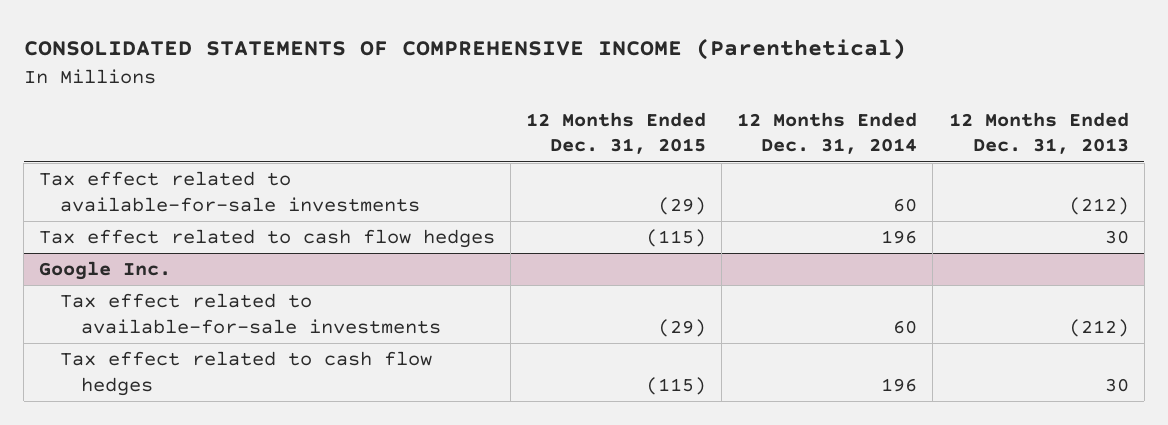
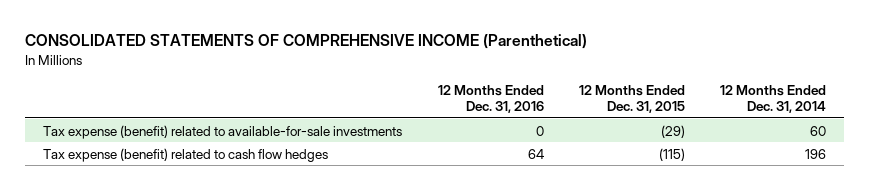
- | 12 Months Ended Dec. 31, 2015 | 12 Months Ended Dec. 31, 2014 | 12 Months Ended Dec. 31, 2013
+ | 12 Months Ended Dec. 31, 2016 | 12 Months Ended Dec. 31, 2015 | 12 Months Ended Dec. 31, 2014
- Tax effect related to available-for-sale investments | (29) | 60 | (212)
- Tax effect related to cash flow hedges | (115) | 196 | 30
- Google Inc.
- Tax effect related to available-for-sale investments | (29) | 60 | (212)
- Tax effect related to cash flow hedges | (115) | 196 | 30
+ Tax expense (benefit) related to available-for-sale investments | 0 | (29) | 60
+ Tax expense (benefit) related to cash flow hedges | 64 | (115) | 196

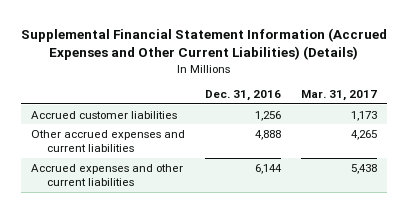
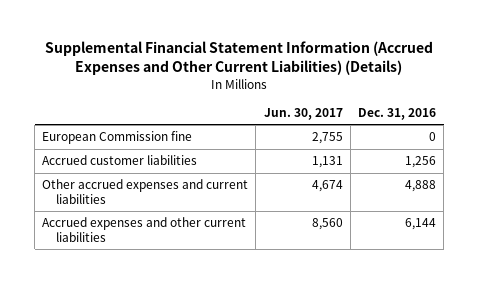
- | Dec. 31, 2016 | Mar. 31, 2017
+ | Jun. 30, 2017 | Dec. 31, 2016
+ European Commission fine | 2,755 | 0

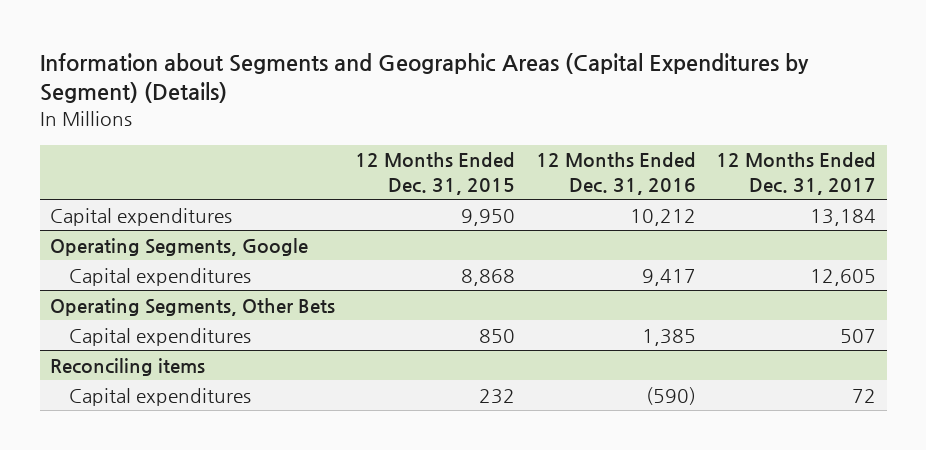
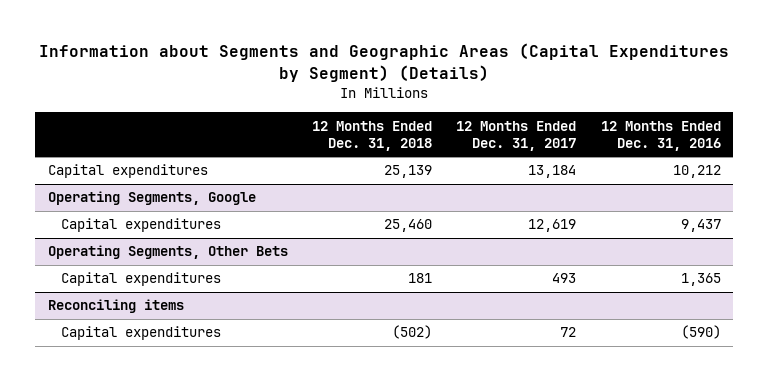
- | 12 Months Ended Dec. 31, 2015 | 12 Months Ended Dec. 31, 2016 | 12 Months Ended Dec. 31, 2017
+ | 12 Months Ended Dec. 31, 2018 | 12 Months Ended Dec. 31, 2017 | 12 Months Ended Dec. 31, 2016
@ Operating Segments, Google
- Capital expenditures | 8,868 | 9,417 | 12,605
+ Capital expenditures | 25,460 | 12,619 | 9,437
@ Operating Segments, Other Bets
- Capital expenditures | 850 | 1,385 | 507
+ Capital expenditures | 181 | 493 | 1,365

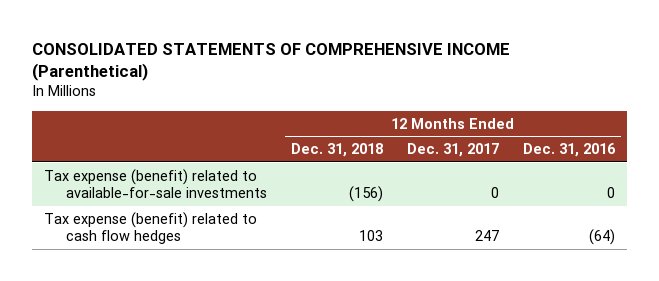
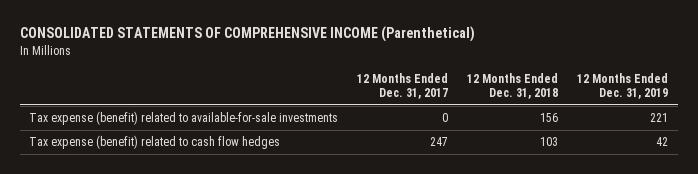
- | 12 Months Ended Dec. 31, 2018 | 12 Months Ended Dec. 31, 2017 | 12 Months Ended Dec. 31, 2016
+ | 12 Months Ended Dec. 31, 2017 | 12 Months Ended Dec. 31, 2018 | 12 Months Ended Dec. 31, 2019
- Tax expense (benefit) related to available-for-sale investments | (156) | 0 | 0
+ Tax expense (benefit) related to available-for-sale investments | 0 | 156 | 221

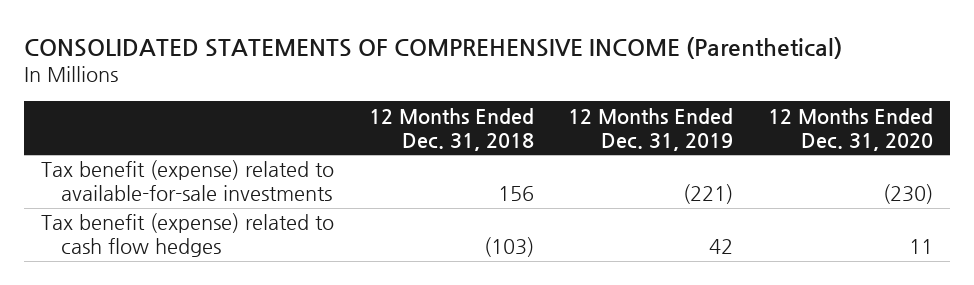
- | 12 Months Ended Dec. 31, 2017 | 12 Months Ended Dec. 31, 2018 | 12 Months Ended Dec. 31, 2019
+ | 12 Months Ended Dec. 31, 2018 | 12 Months Ended Dec. 31, 2019 | 12 Months Ended Dec. 31, 2020
- Tax expense (benefit) related to available-for-sale investments | 0 | 156 | 221
- Tax expense (benefit) related to cash flow hedges | 247 | 103 | 42
+ Tax benefit (expense) related to available-for-sale investments | 156 | (221) | (230)
+ Tax benefit (expense) related to cash flow hedges | (103) | 42 | 11

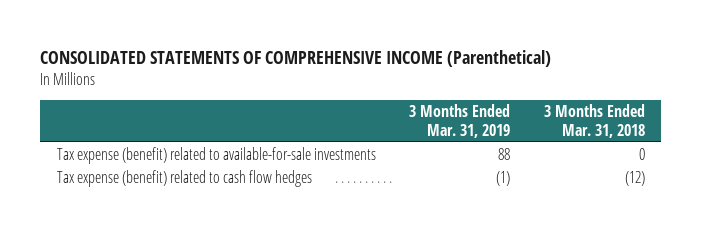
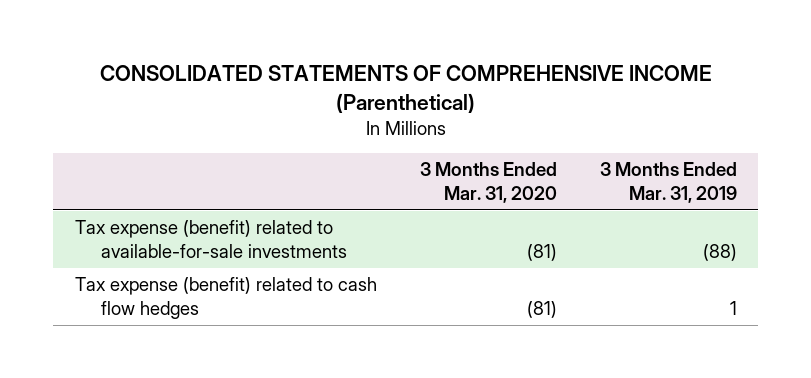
- | 3 Months Ended Mar. 31, 2019 | 3 Months Ended Mar. 31, 2018
+ | 3 Months Ended Mar. 31, 2020 | 3 Months Ended Mar. 31, 2019
- Tax expense (benefit) related to available-for-sale investments | 88 | 0
- Tax expense (benefit) related to cash flow hedges | (1) | (12)
+ Tax expense (benefit) related to available-for-sale investments | (81) | (88)
+ Tax expense (benefit) related to cash flow hedges | (81) | 1

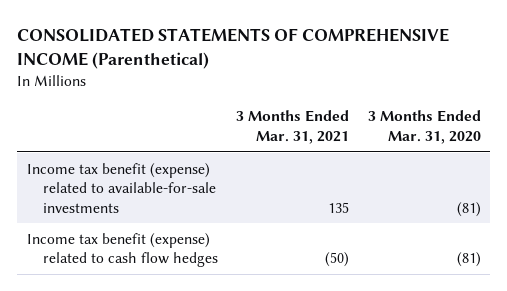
- | 3 Months Ended Mar. 31, 2020 | 3 Months Ended Mar. 31, 2019
+ | 3 Months Ended Mar. 31, 2021 | 3 Months Ended Mar. 31, 2020
- Tax expense (benefit) related to available-for-sale investments | (81) | (88)
- Tax expense (benefit) related to cash flow hedges | (81) | 1
+ Income tax benefit (expense) related to available-for-sale investments | 135 | (81)
+ Income tax benefit (expense) related to cash flow hedges | (50) | (81)

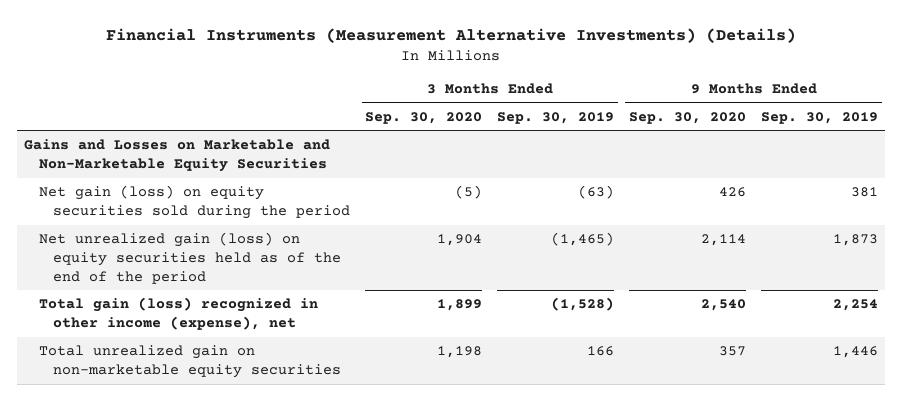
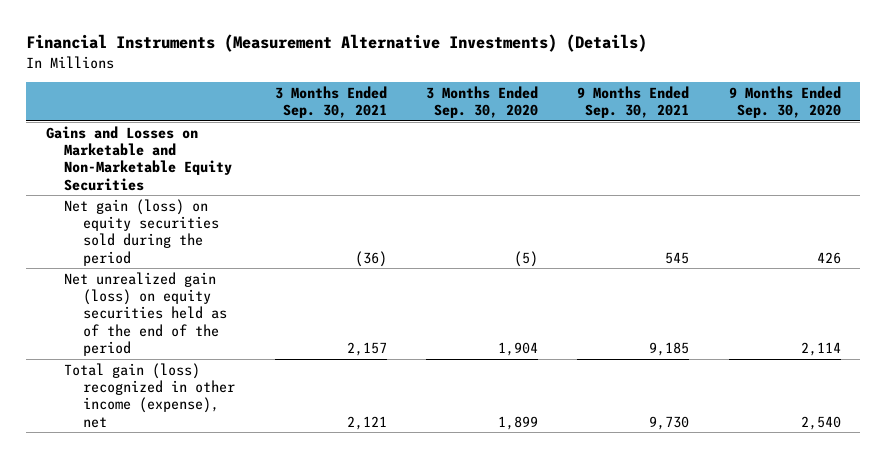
- | 3 Months Ended Sep. 30, 2020 | 3 Months Ended Sep. 30, 2019 | 9 Months Ended Sep. 30, 2020 | 9 Months Ended Sep. 30, 2019
+ | 3 Months Ended Sep. 30, 2021 | 3 Months Ended Sep. 30, 2020 | 9 Months Ended Sep. 30, 2021 | 9 Months Ended Sep. 30, 2020
- Total unrealized gain on non-marketable equity securities | 1,198 | 166 | 357 | 1,446

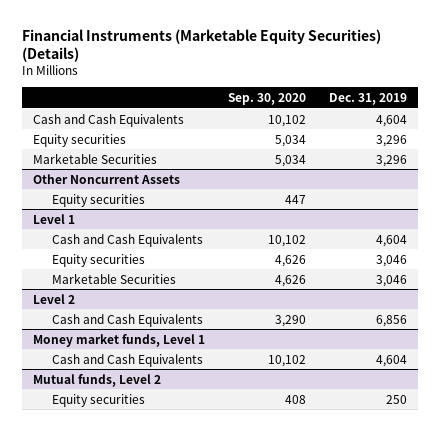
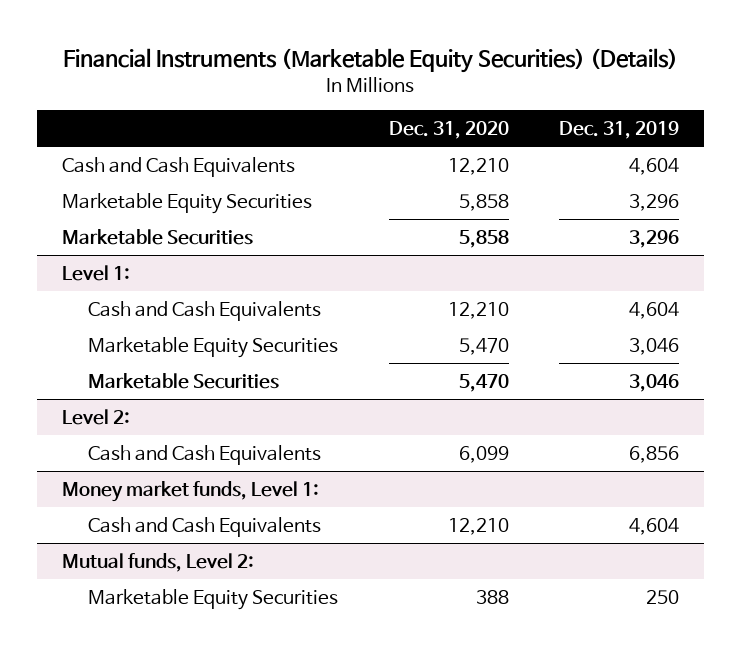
- | Sep. 30, 2020 | Dec. 31, 2019
+ | Dec. 31, 2020 | Dec. 31, 2019
- Equity securities | 5,034 | 3,296
+ Marketable Equity Securities | 5,858 | 3,296
- Other Noncurrent Assets
- Equity securities | 447 |
- Level 1
+ Level 1:
- Equity securities | 4,626 | 3,046
+ Marketable Equity Securities | 5,470 | 3,046
- Level 2
+ Level 2:
- Money market funds, Level 1
+ Money market funds, Level 1:
- Mutual funds, Level 2
- Equity securities | 408 | 250
+ Mutual funds, Level 2:
+ Marketable Equity Securities | 388 | 250

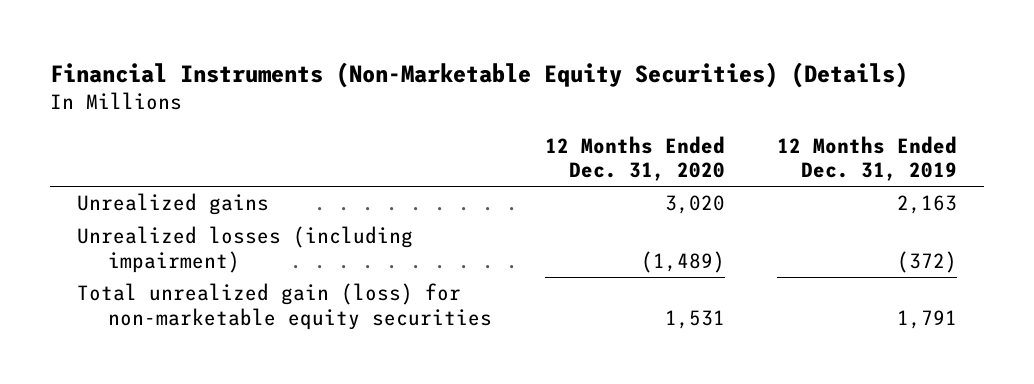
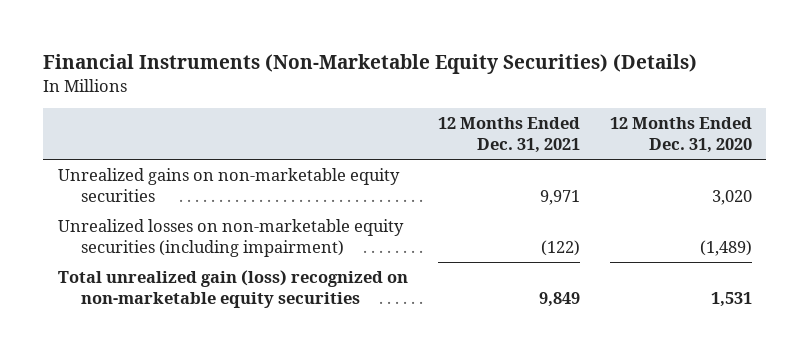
- | 12 Months Ended Dec. 31, 2020 | 12 Months Ended Dec. 31, 2019
+ | 12 Months Ended Dec. 31, 2021 | 12 Months Ended Dec. 31, 2020
- Unrealized gains | 3,020 | 2,163
- Unrealized losses (including impairment) | (1,489) | (372)
- Total unrealized gain (loss) for non-marketable equity securities | 1,531 | 1,791
+ Unrealized gains on non-marketable equity securities | 9,971 | 3,020
+ Unrealized losses on non-marketable equity securities (including impairment) | (122) | (1,489)
+ Total unrealized gain (loss) recognized on non-marketable equity securities | 9,849 | 1,531

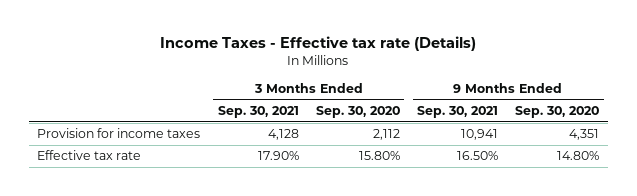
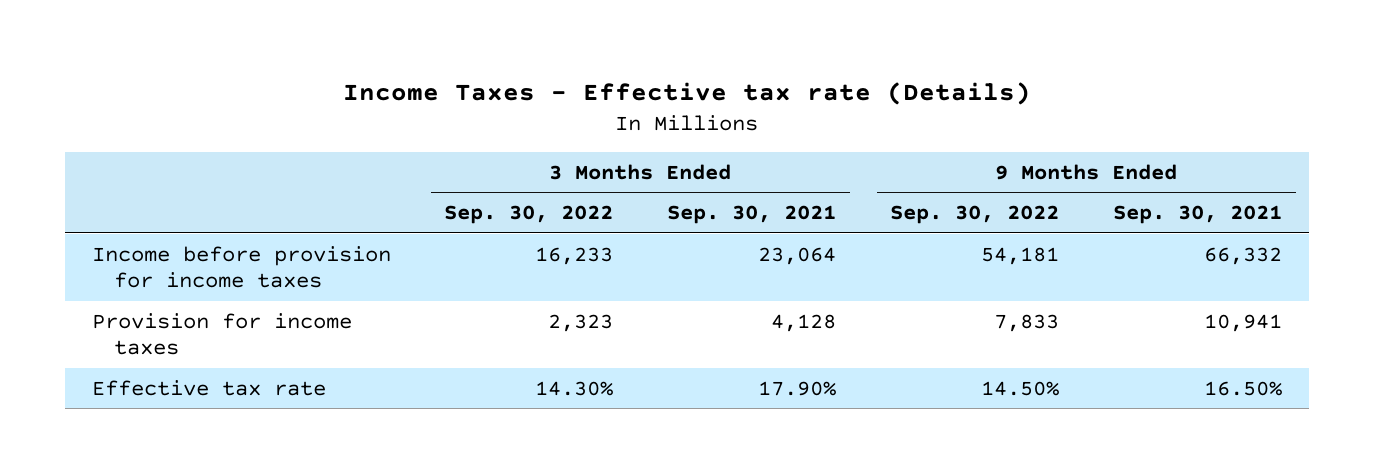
- | 3 Months Ended Sep. 30, 2021 | 3 Months Ended Sep. 30, 2020 | 9 Months Ended Sep. 30, 2021 | 9 Months Ended Sep. 30, 2020
+ | 3 Months Ended Sep. 30, 2022 | 3 Months Ended Sep. 30, 2021 | 9 Months Ended Sep. 30, 2022 | 9 Months Ended Sep. 30, 2021
+ Income before provision for income taxes | 16,233 | 23,064 | 54,181 | 66,332

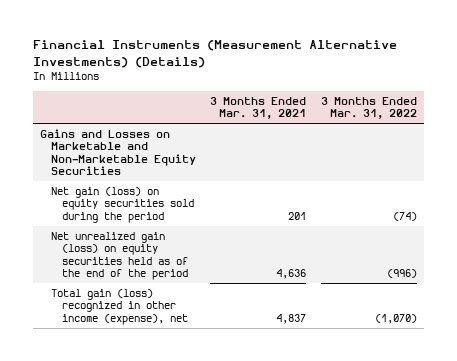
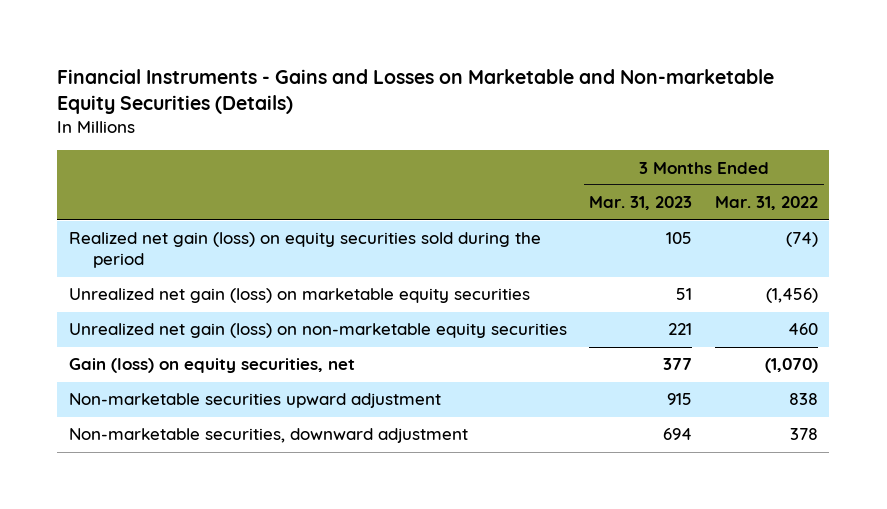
- Financial Instruments (Measurement Alternative Investments) (Details)
+ Financial Instruments - Gains and Losses on Marketable and Non-marketable Equity Securities (Details)
- | 3 Months Ended Mar. 31, 2021 | 3 Months Ended Mar. 31, 2022
+ | 3 Months Ended Mar. 31, 2023 | 3 Months Ended Mar. 31, 2022
- Gains and Losses on Marketable and Non-Marketable Equity Securities
- Net gain (loss) on equity securities sold during the period | 201 | (74)
- Net unrealized gain (loss) on equity securities held as of the end of the period | 4,636 | (996)
- Total gain (loss) recognized in other income (expense), net | 4,837 | (1,070)
+ Realized net gain (loss) on equity securities sold during the period | 105 | (74)
+ Unrealized net gain (loss) on marketable equity securities | 51 | (1,456)
+ Unrealized net gain (loss) on non-marketable equity securities | 221 | 460
+ Gain (loss) on equity securities, net | 377 | (1,070)
+ Non-marketable securities upward adjustment | 915 | 838
+ Non-marketable securities, downward adjustment | 694 | 378

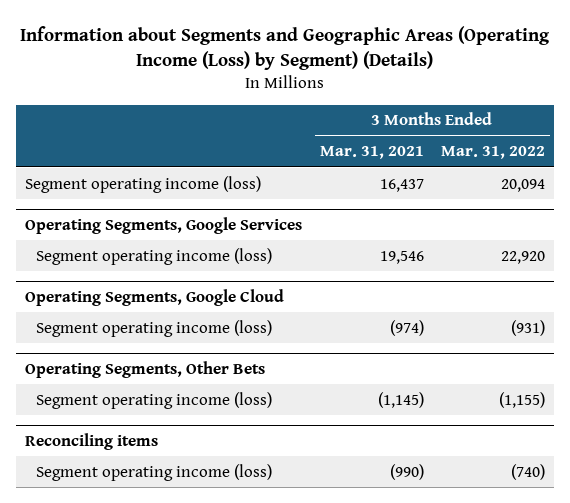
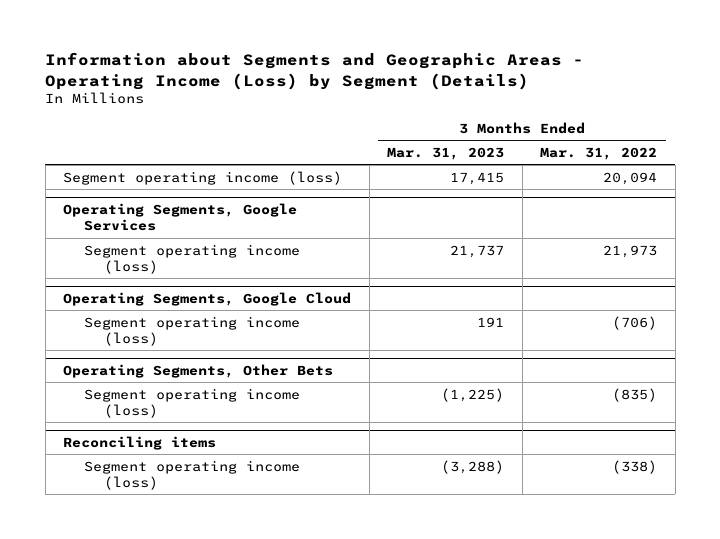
- Information about Segments and Geographic Areas (Operating Income (Loss) by Segment) (Details)
+ Information about Segments and Geographic Areas - Operating Income (Loss) by Segment (Details)
- | 3 Months Ended Mar. 31, 2021 | 3 Months Ended Mar. 31, 2022
+ | 3 Months Ended Mar. 31, 2023 | 3 Months Ended Mar. 31, 2022
@ Operating Segments, Google Services
- Segment operating income (loss) | 19,546 | 22,920
+ Segment operating income (loss) | 21,737 | 21,973
@ Operating Segments, Google Cloud
- Segment operating income (loss) | (974) | (931)
+ Segment operating income (loss) | 191 | (706)
@ Operating Segments, Other Bets
- Segment operating income (loss) | (1,145) | (1,155)
+ Segment operating income (loss) | (1,225) | (835)
@ Reconciling items
- Segment operating income (loss) | (990) | (740)
+ Segment operating income (loss) | (3,288) | (338)

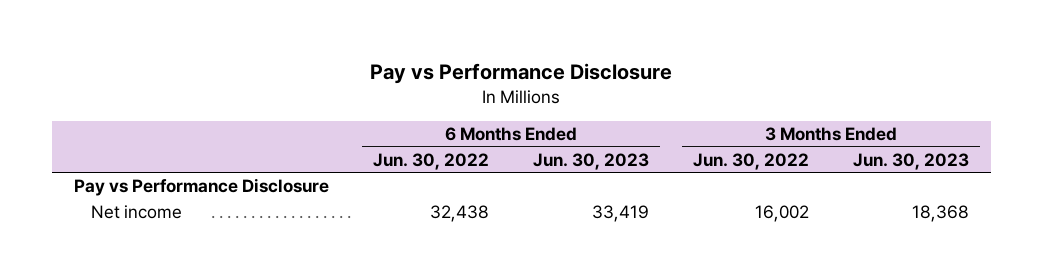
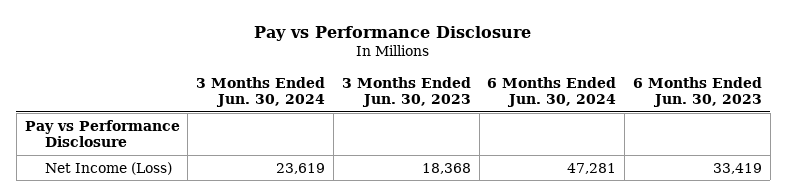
- | 6 Months Ended Jun. 30, 2022 | 6 Months Ended Jun. 30, 2023 | 3 Months Ended Jun. 30, 2022 | 3 Months Ended Jun. 30, 2023
+ | 3 Months Ended Jun. 30, 2024 | 3 Months Ended Jun. 30, 2023 | 6 Months Ended Jun. 30, 2024 | 6 Months Ended Jun. 30, 2023
- Net income | 32,438 | 33,419 | 16,002 | 18,368
+ Net Income (Loss) | 23,619 | 18,368 | 47,281 | 33,419

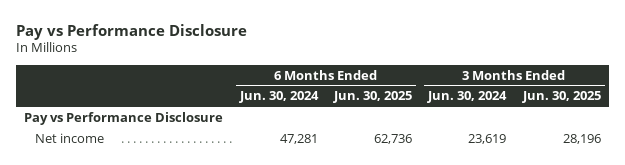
- | 3 Months Ended Jun. 30, 2024 | 3 Months Ended Jun. 30, 2023 | 6 Months Ended Jun. 30, 2024 | 6 Months Ended Jun. 30, 2023
+ | 6 Months Ended Jun. 30, 2024 | 6 Months Ended Jun. 30, 2025 | 3 Months Ended Jun. 30, 2024 | 3 Months Ended Jun. 30, 2025
- Net Income (Loss) | 23,619 | 18,368 | 47,281 | 33,419
+ Net income | 47,281 | 62,736 | 23,619 | 28,196

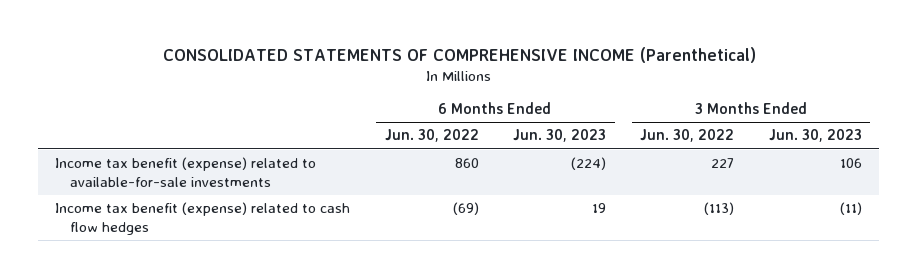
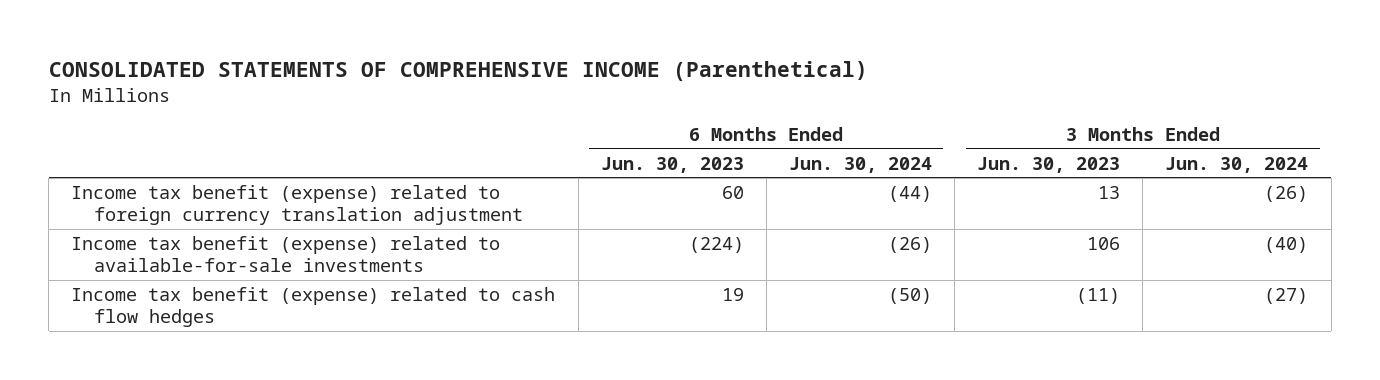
- | 6 Months Ended Jun. 30, 2022 | 6 Months Ended Jun. 30, 2023 | 3 Months Ended Jun. 30, 2022 | 3 Months Ended Jun. 30, 2023
+ | 6 Months Ended Jun. 30, 2023 | 6 Months Ended Jun. 30, 2024 | 3 Months Ended Jun. 30, 2023 | 3 Months Ended Jun. 30, 2024
+ Income tax benefit (expense) related to foreign currency translation adjustment | 60 | (44) | 13 | (26)

